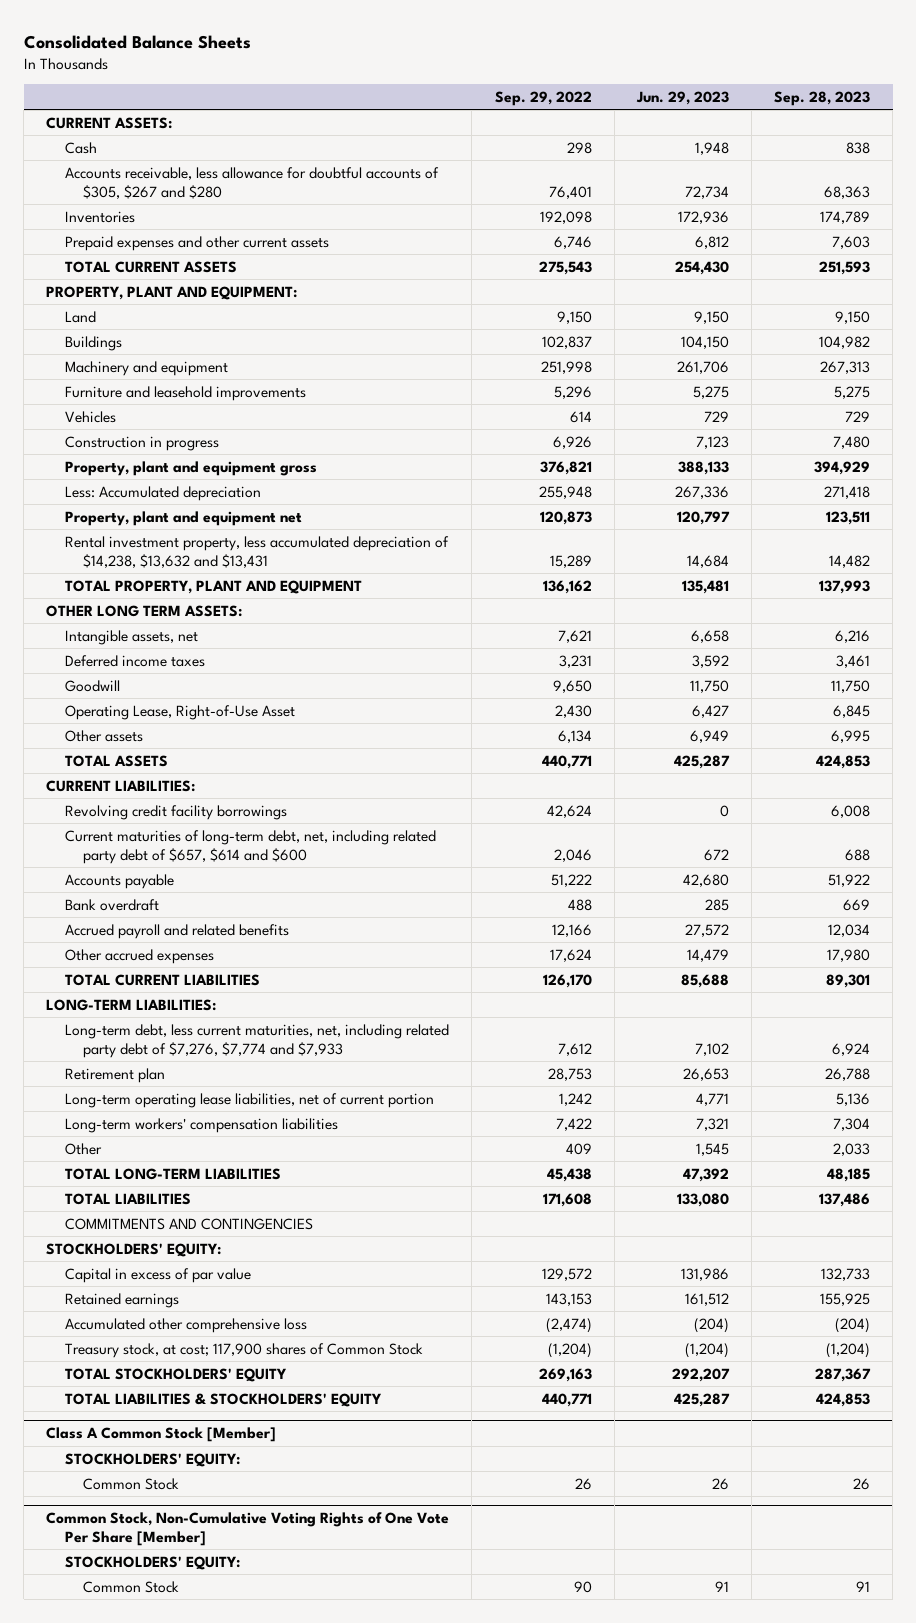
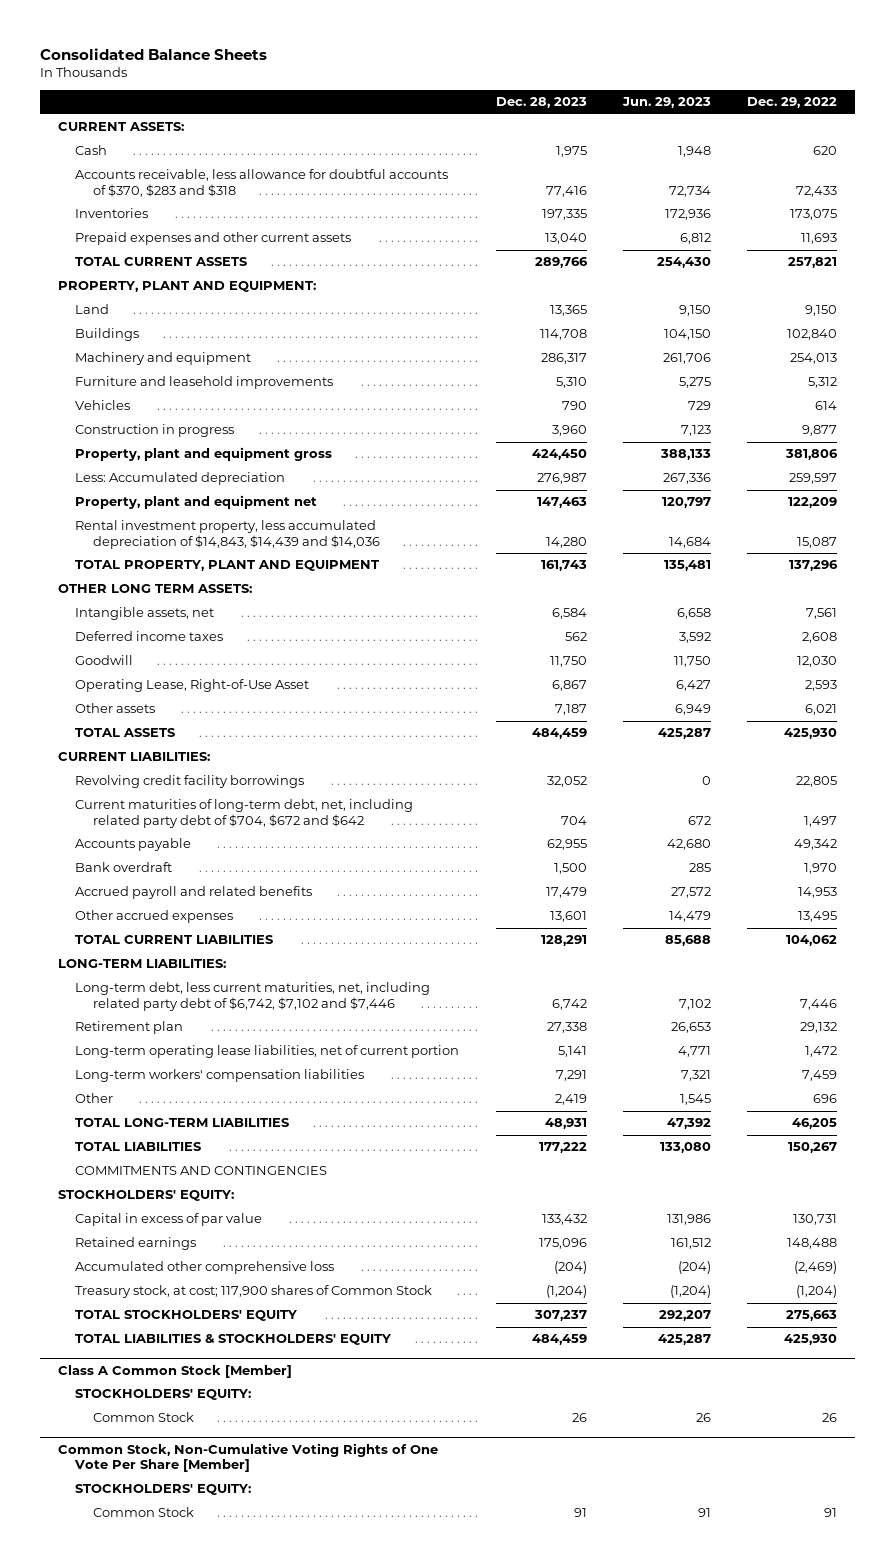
- | Sep. 29, 2022 | Jun. 29, 2023 | Sep. 28, 2023
+ | Dec. 28, 2023 | Jun. 29, 2023 | Dec. 29, 2022
- Accounts receivable, less allowance for doubtful accounts of $305, $267 and $280 | 76,401 | 72,734 | 68,363
+ Accounts receivable, less allowance for doubtful accounts of $370, $283 and $318 | 77,416 | 72,734 | 72,433
- Rental investment property, less accumulated depreciation of $14,238, $13,632 and $13,431 | 15,289 | 14,684 | 14,482
+ Rental investment property, less accumulated depreciation of $14,843, $14,439 and $14,036 | 14,280 | 14,684 | 15,087
- Current maturities of long-term debt, net, including related party debt of $657, $614 and $600 | 2,046 | 672 | 688
+ Current maturities of long-term debt, net, including related party debt of $704, $672 and $642 | 704 | 672 | 1,497
- Long-term debt, less current maturities, net, including related party debt of $7,276, $7,774 and $7,933 | 7,612 | 7,102 | 6,924
+ Long-term debt, less current maturities, net, including related party debt of $6,742, $7,102 and $7,446 | 6,742 | 7,102 | 7,446

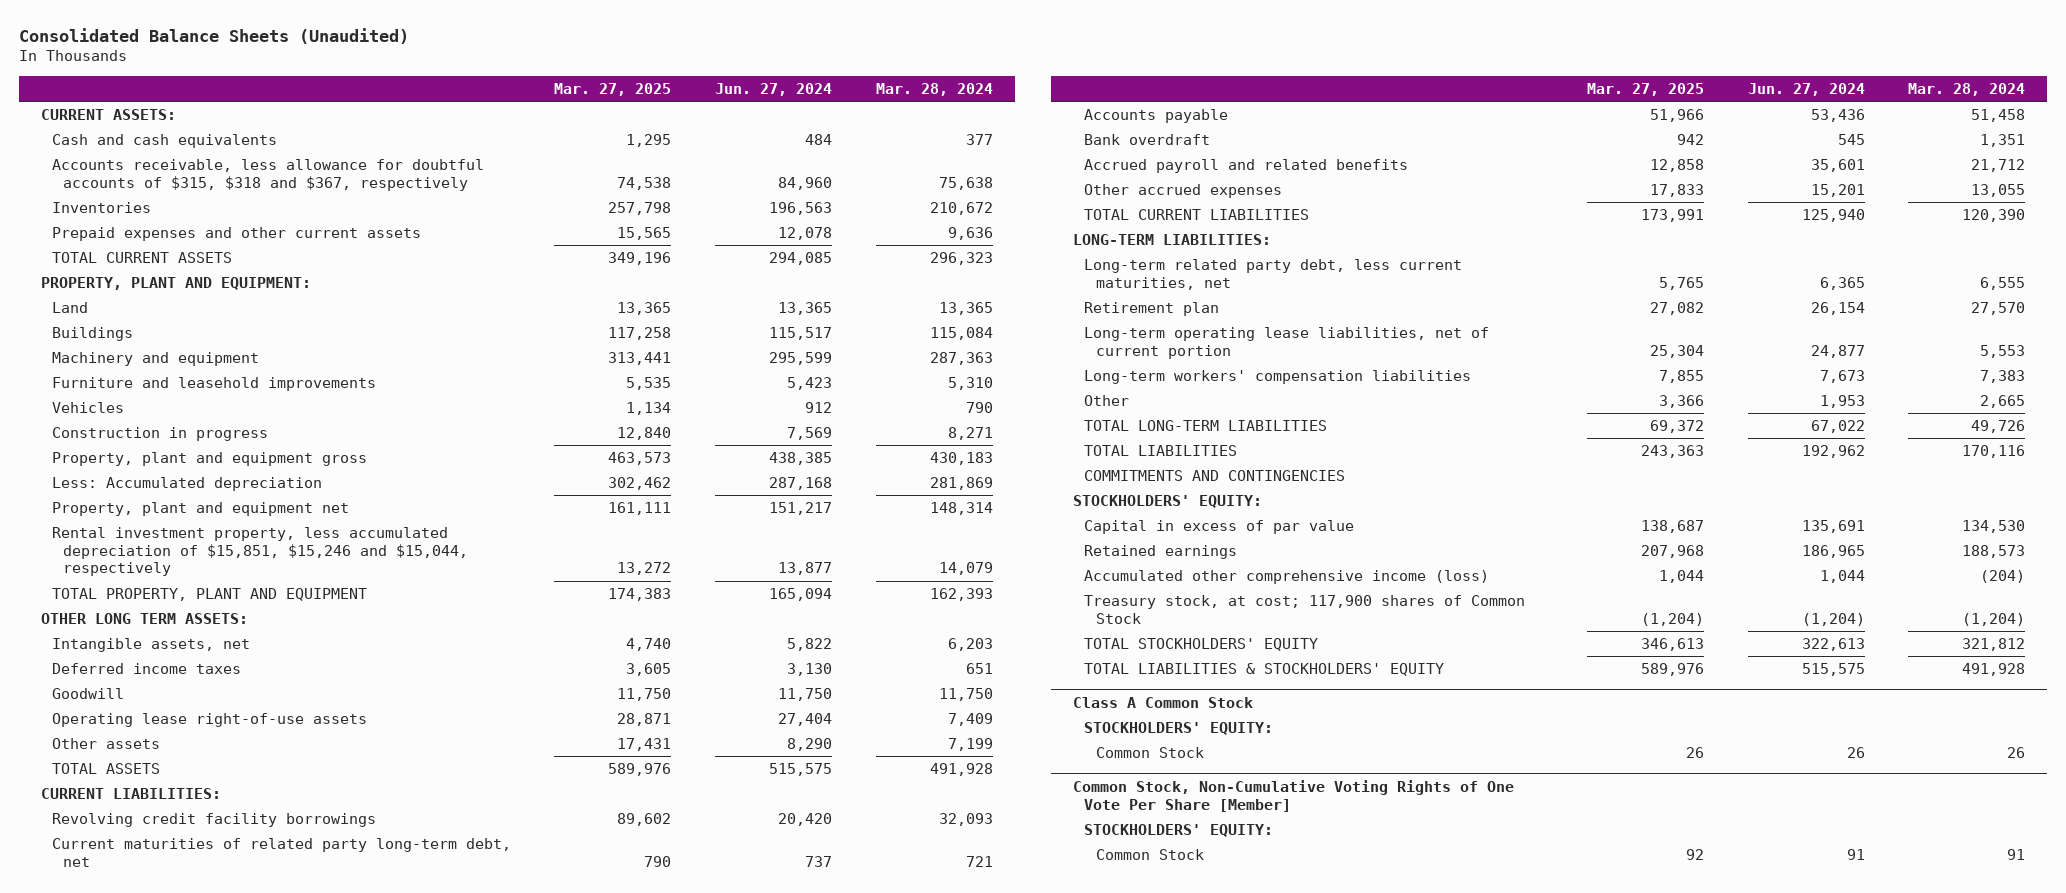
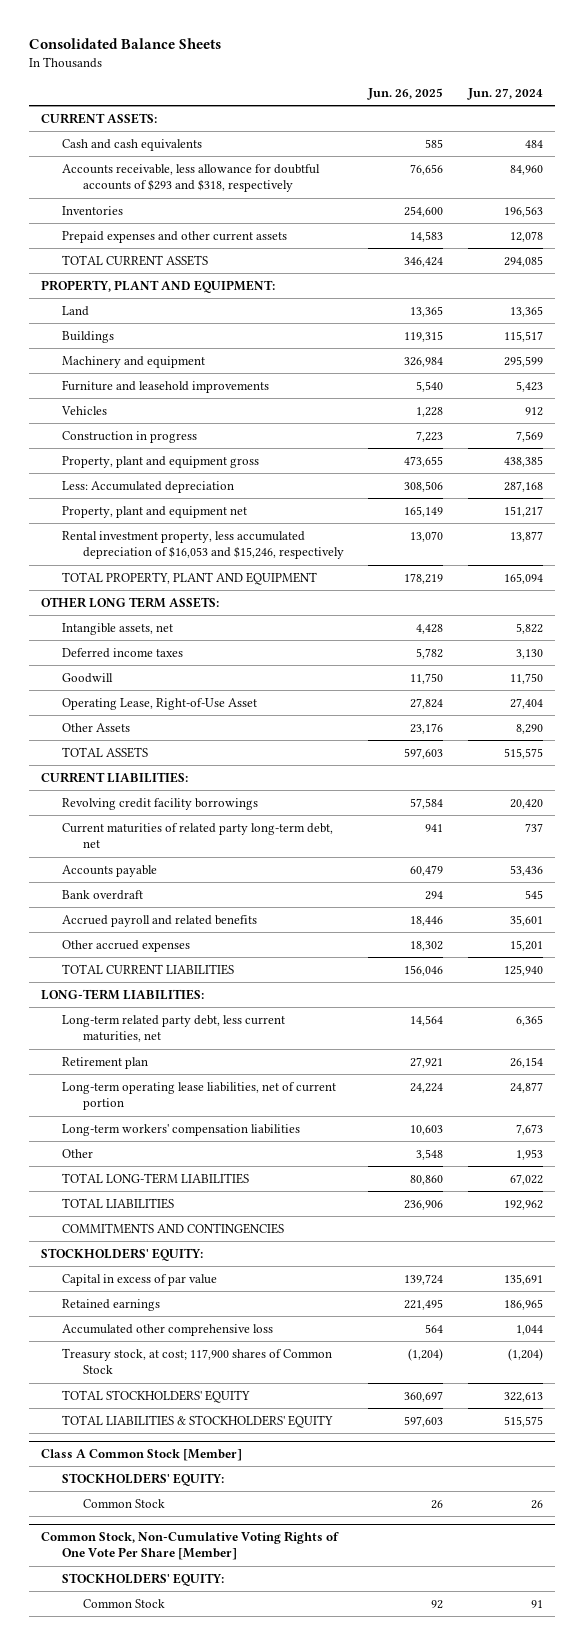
- Consolidated Balance Sheets (Unaudited)
+ Consolidated Balance Sheets
- | Mar. 27, 2025 | Jun. 27, 2024 | Mar. 28, 2024
+ | Jun. 26, 2025 | Jun. 27, 2024
- Accounts receivable, less allowance for doubtful accounts of $315, $318 and $367, respectively | 74,538 | 84,960 | 75,638
+ Accounts receivable, less allowance for doubtful accounts of $293 and $318, respectively | 76,656 | 84,960
- Rental investment property, less accumulated depreciation of $15,851, $15,246 and $15,044, respectively | 13,272 | 13,877 | 14,079
+ Rental investment property, less accumulated depreciation of $16,053 and $15,246, respectively | 13,070 | 13,877
- Operating lease right-of-use assets | 28,871 | 27,404 | 7,409
- Other assets | 17,431 | 8,290 | 7,199
+ Operating Lease, Right-of-Use Asset | 27,824 | 27,404
+ Other Assets | 23,176 | 8,290
- Accumulated other comprehensive income (loss) | 1,044 | 1,044 | (204)
+ Accumulated other comprehensive loss | 564 | 1,044
- Class A Common Stock
+ Class A Common Stock [Member]

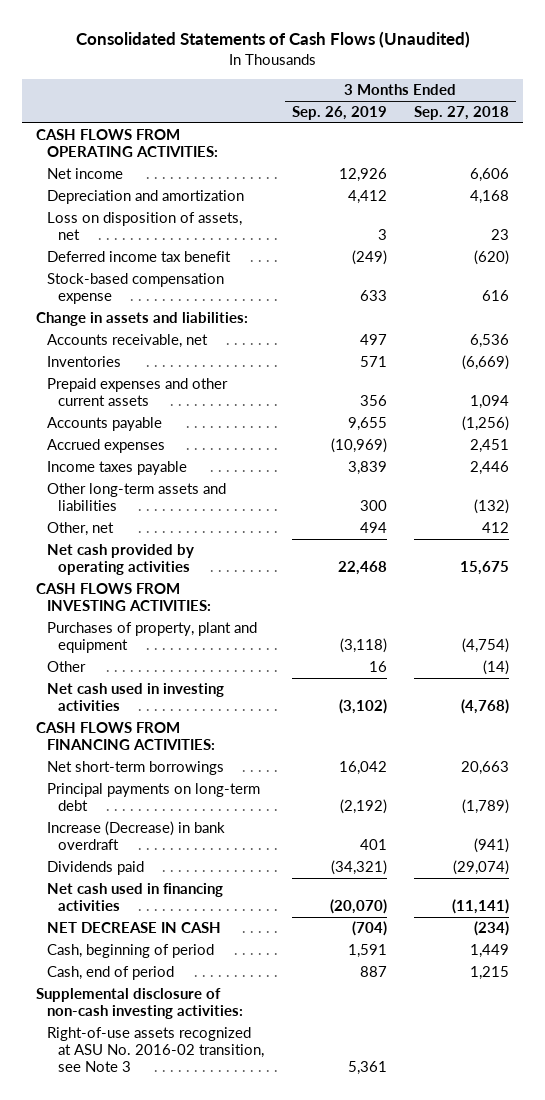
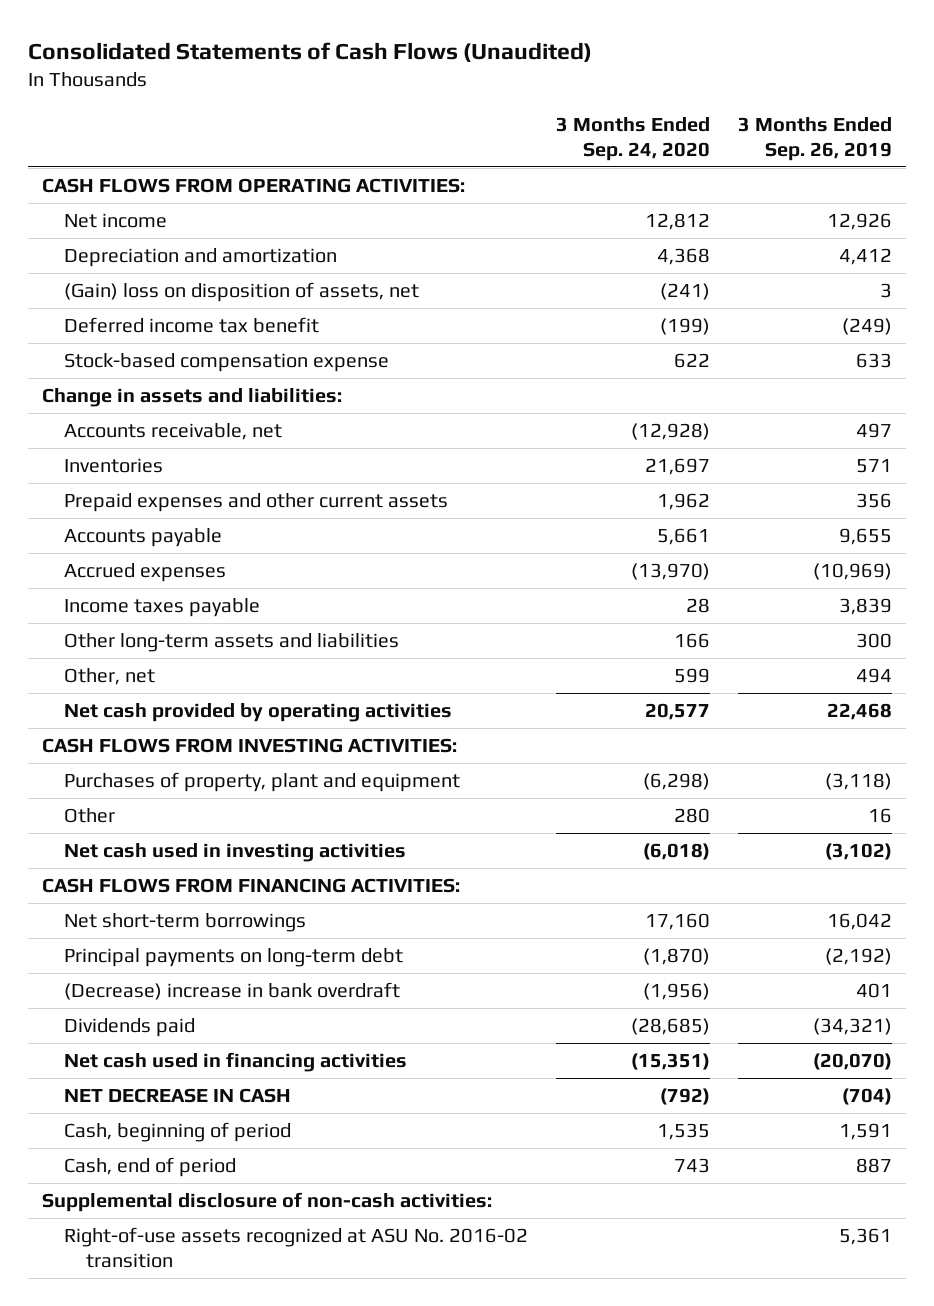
- | 3 Months Ended Sep. 26, 2019 | 3 Months Ended Sep. 27, 2018
+ | 3 Months Ended Sep. 24, 2020 | 3 Months Ended Sep. 26, 2019
- Loss on disposition of assets, net | 3 | 23
+ (Gain) loss on disposition of assets, net | (241) | 3
- Increase (Decrease) in bank overdraft | 401 | (941)
+ (Decrease) increase in bank overdraft | (1,956) | 401
- Supplemental disclosure of non-cash investing activities:
- Right-of-use assets recognized at ASU No. 2016-02 transition, see Note 3 | 5,361 |
+ Supplemental disclosure of non-cash activities:
+ Right-of-use assets recognized at ASU No. 2016-02 transition | | 5,361

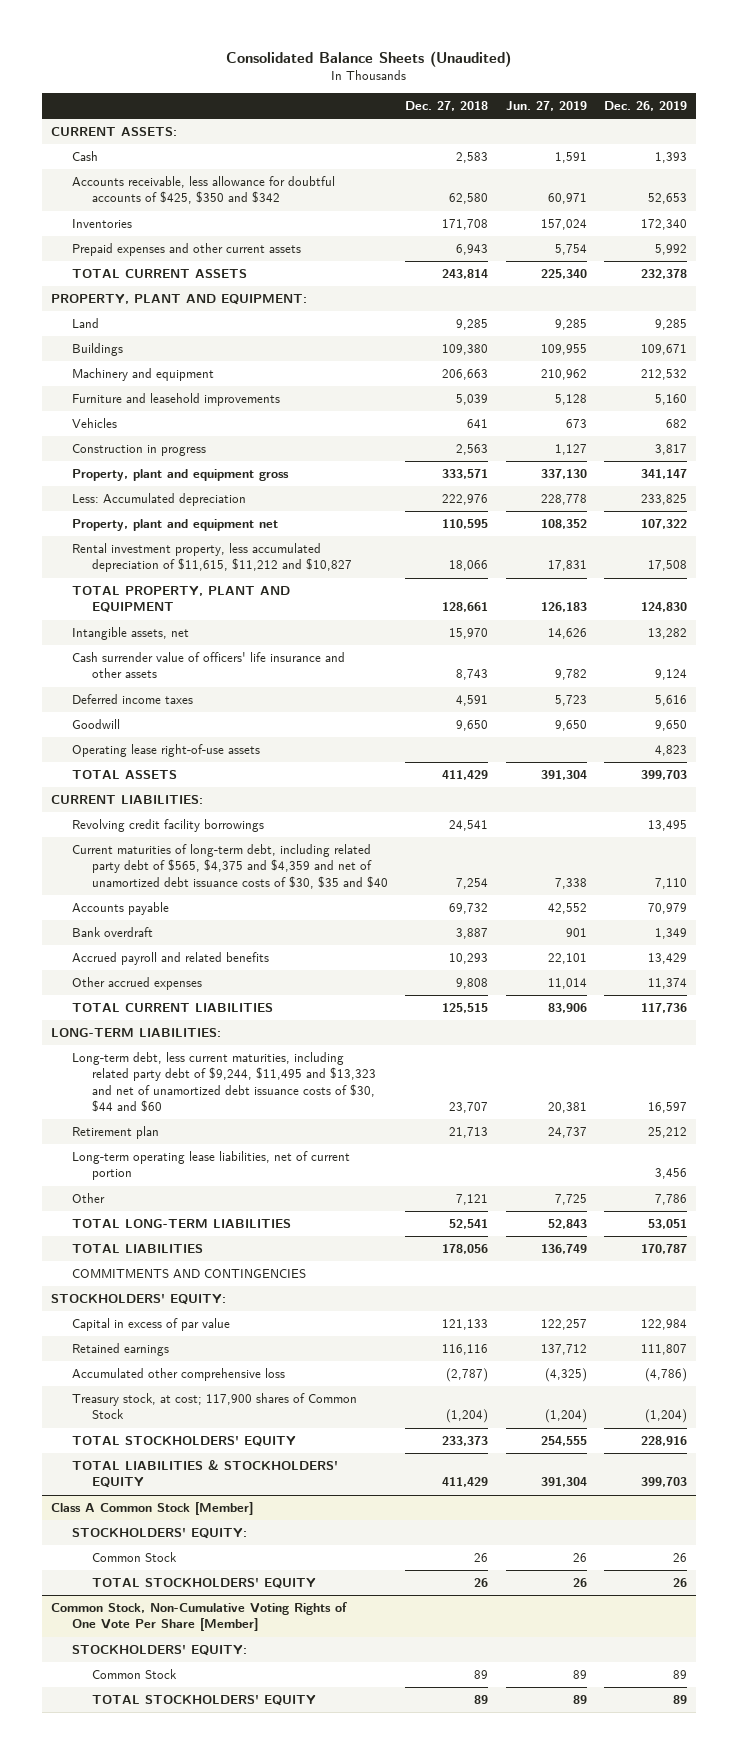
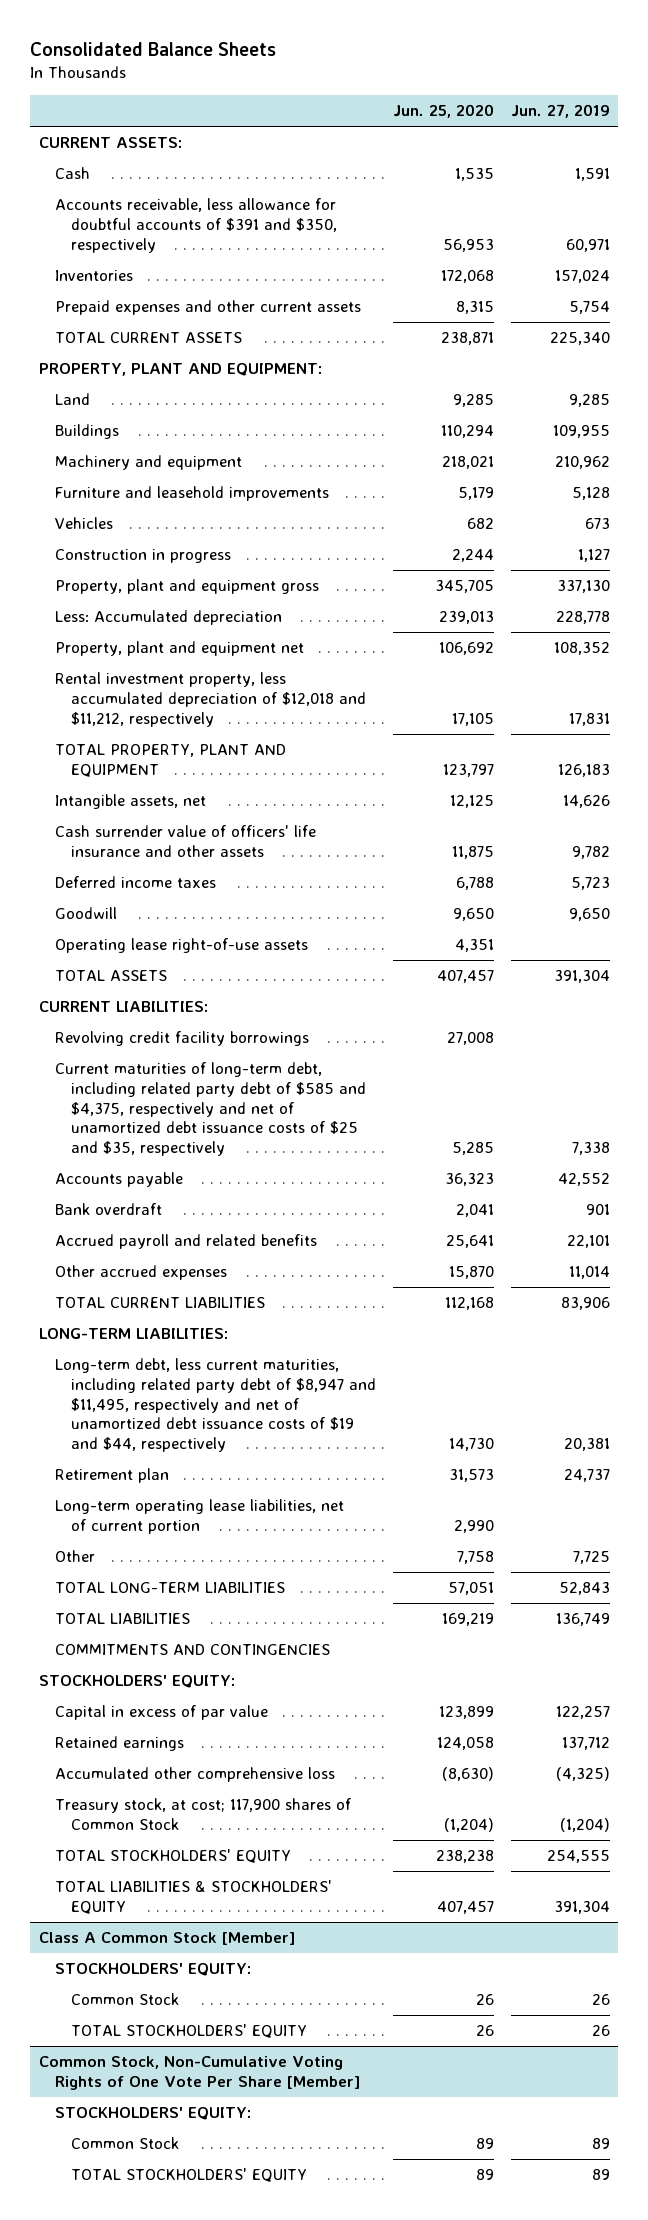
- Consolidated Balance Sheets (Unaudited)
+ Consolidated Balance Sheets
- | Dec. 27, 2018 | Jun. 27, 2019 | Dec. 26, 2019
+ | Jun. 25, 2020 | Jun. 27, 2019
- Accounts receivable, less allowance for doubtful accounts of $425, $350 and $342 | 62,580 | 60,971 | 52,653
+ Accounts receivable, less allowance for doubtful accounts of $391 and $350, respectively | 56,953 | 60,971
- Rental investment property, less accumulated depreciation of $11,615, $11,212 and $10,827 | 18,066 | 17,831 | 17,508
+ Rental investment property, less accumulated depreciation of $12,018 and $11,212, respectively | 17,105 | 17,831
- Current maturities of long-term debt, including related party debt of $565, $4,375 and $4,359 and net of unamortized debt issuance costs of $30, $35 and $40 | 7,254 | 7,338 | 7,110
+ Current maturities of long-term debt, including related party debt of $585 and $4,375, respectively and net of unamortized debt issuance costs of $25 and $35, respectively | 5,285 | 7,338
- Long-term debt, less current maturities, including related party debt of $9,244, $11,495 and $13,323 and net of unamortized debt issuance costs of $30, $44 and $60 | 23,707 | 20,381 | 16,597
+ Long-term debt, less current maturities, including related party debt of $8,947 and $11,495, respectively and net of unamortized debt issuance costs of $19 and $44, respectively | 14,730 | 20,381

